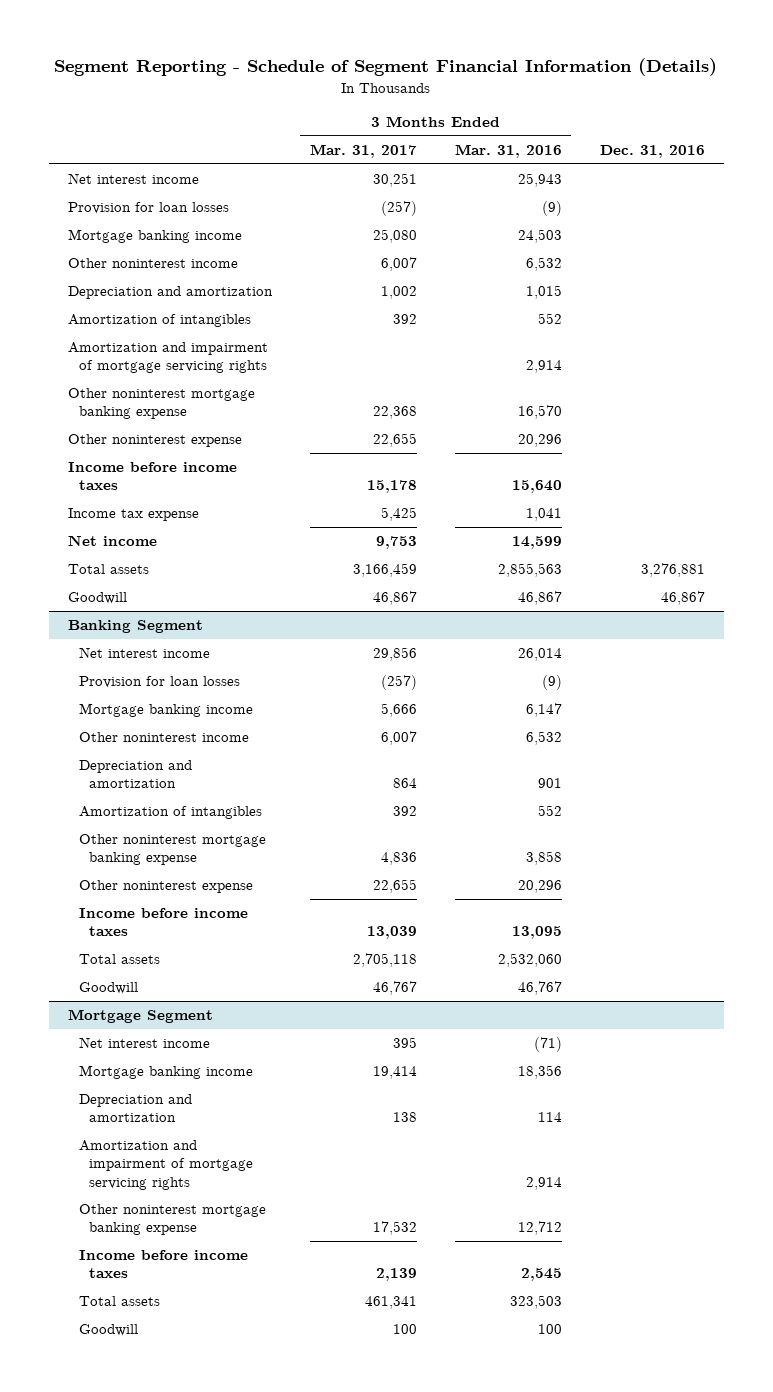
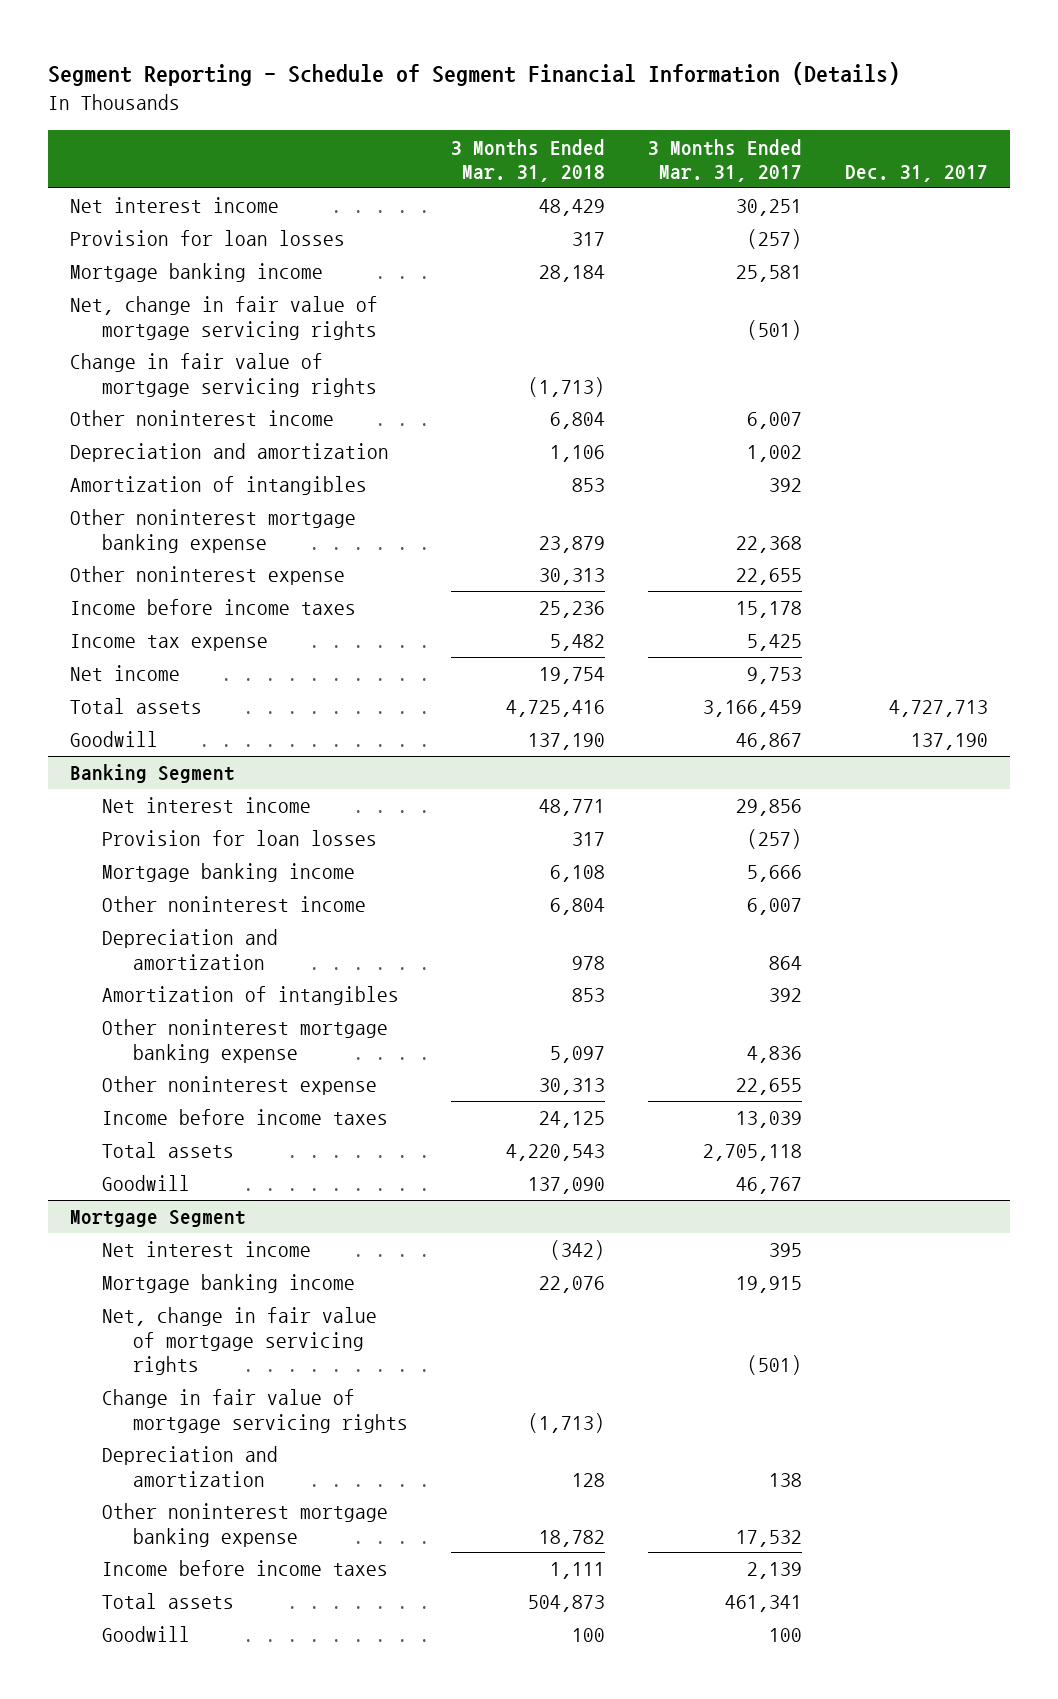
- | 3 Months Ended Mar. 31, 2017 | 3 Months Ended Mar. 31, 2016 | Dec. 31, 2016
+ | 3 Months Ended Mar. 31, 2018 | 3 Months Ended Mar. 31, 2017 | Dec. 31, 2017
- Mortgage banking income | 25,080 | 24,503 |
+ Mortgage banking income | 28,184 | 25,581 |
+ Net, change in fair value of mortgage servicing rights | | (501) |
+ Change in fair value of mortgage servicing rights | (1,713) | |
- Amortization and impairment of mortgage servicing rights | | 2,914 |
@ Mortgage Segment
- Mortgage banking income | 19,414 | 18,356 |
+ Mortgage banking income | 22,076 | 19,915 |
+ Net, change in fair value of mortgage servicing rights | | (501) |
+ Change in fair value of mortgage servicing rights | (1,713) | |
- Amortization and impairment of mortgage servicing rights | | 2,914 |

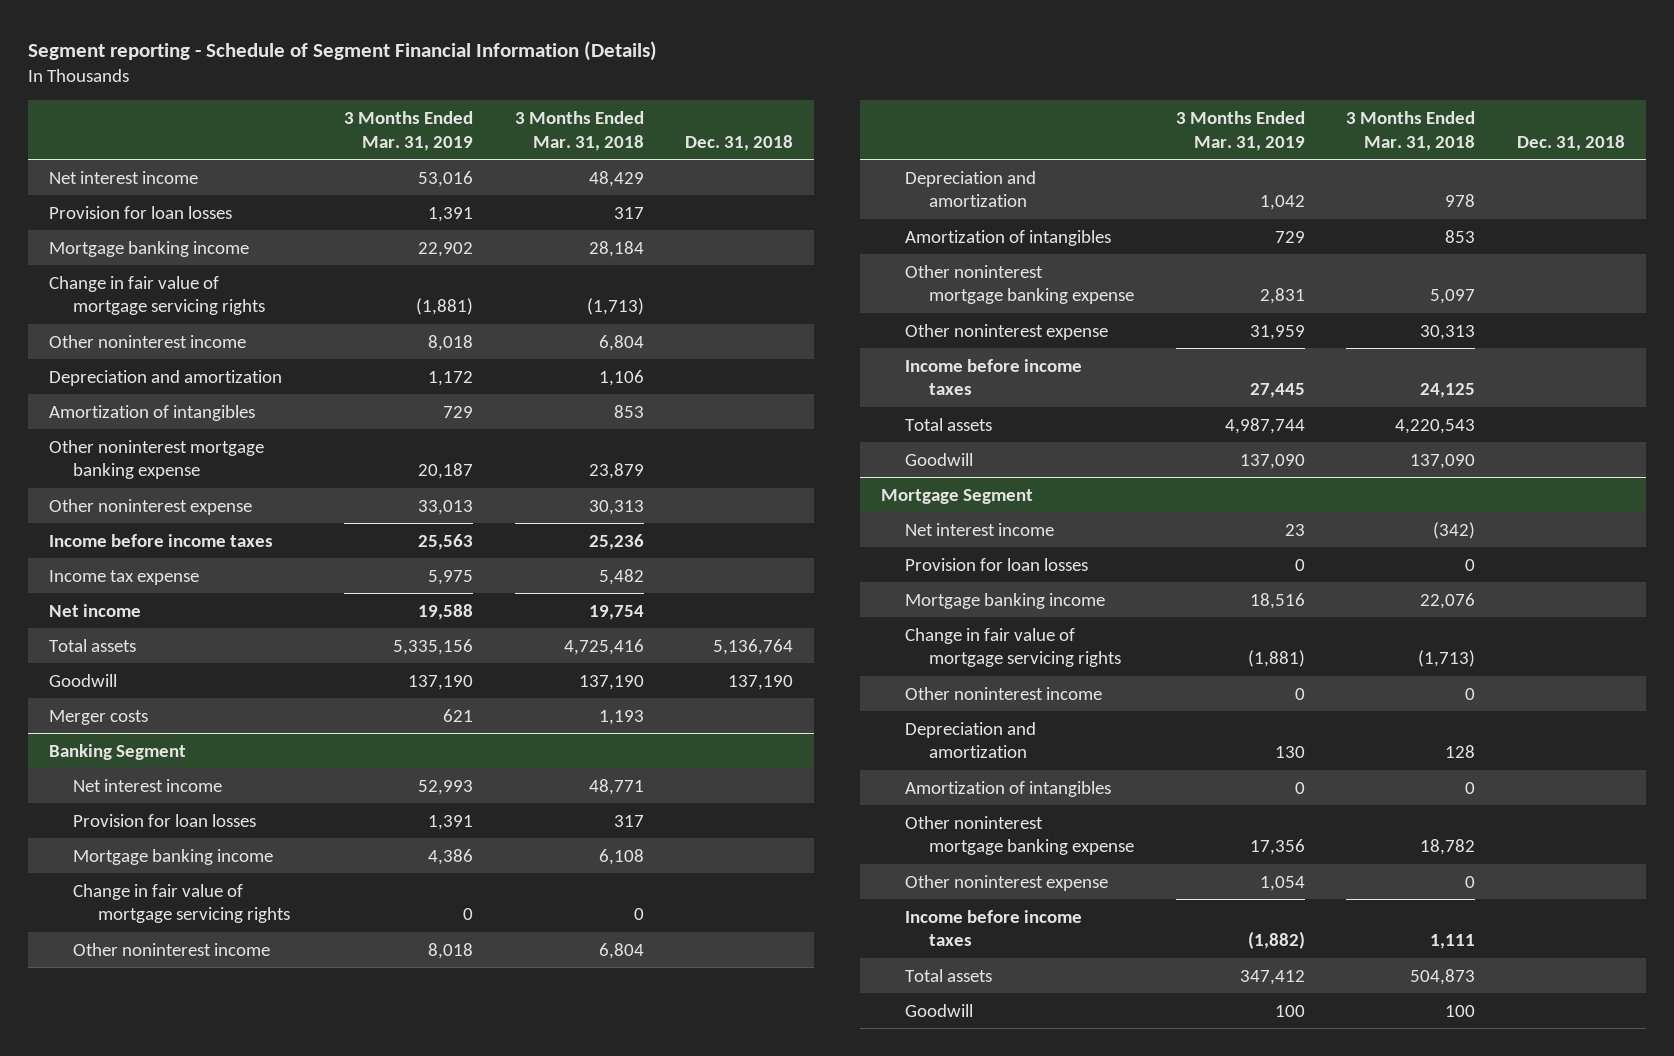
- Segment Reporting - Schedule of Segment Financial Information (Details)
+ Segment reporting - Schedule of Segment Financial Information (Details)
- | 3 Months Ended Mar. 31, 2018 | 3 Months Ended Mar. 31, 2017 | Dec. 31, 2017
+ | 3 Months Ended Mar. 31, 2019 | 3 Months Ended Mar. 31, 2018 | Dec. 31, 2018
- Net, change in fair value of mortgage servicing rights | | (501) |
+ Merger costs | 621 | 1,193 |
@ Banking Segment
+ Change in fair value of mortgage servicing rights | 0 | 0 |
@ Mortgage Segment
+ Provision for loan losses | 0 | 0 |
- Net, change in fair value of mortgage servicing rights | | (501) |
+ Other noninterest income | 0 | 0 |
+ Amortization of intangibles | 0 | 0 |
+ Other noninterest expense | 1,054 | 0 |

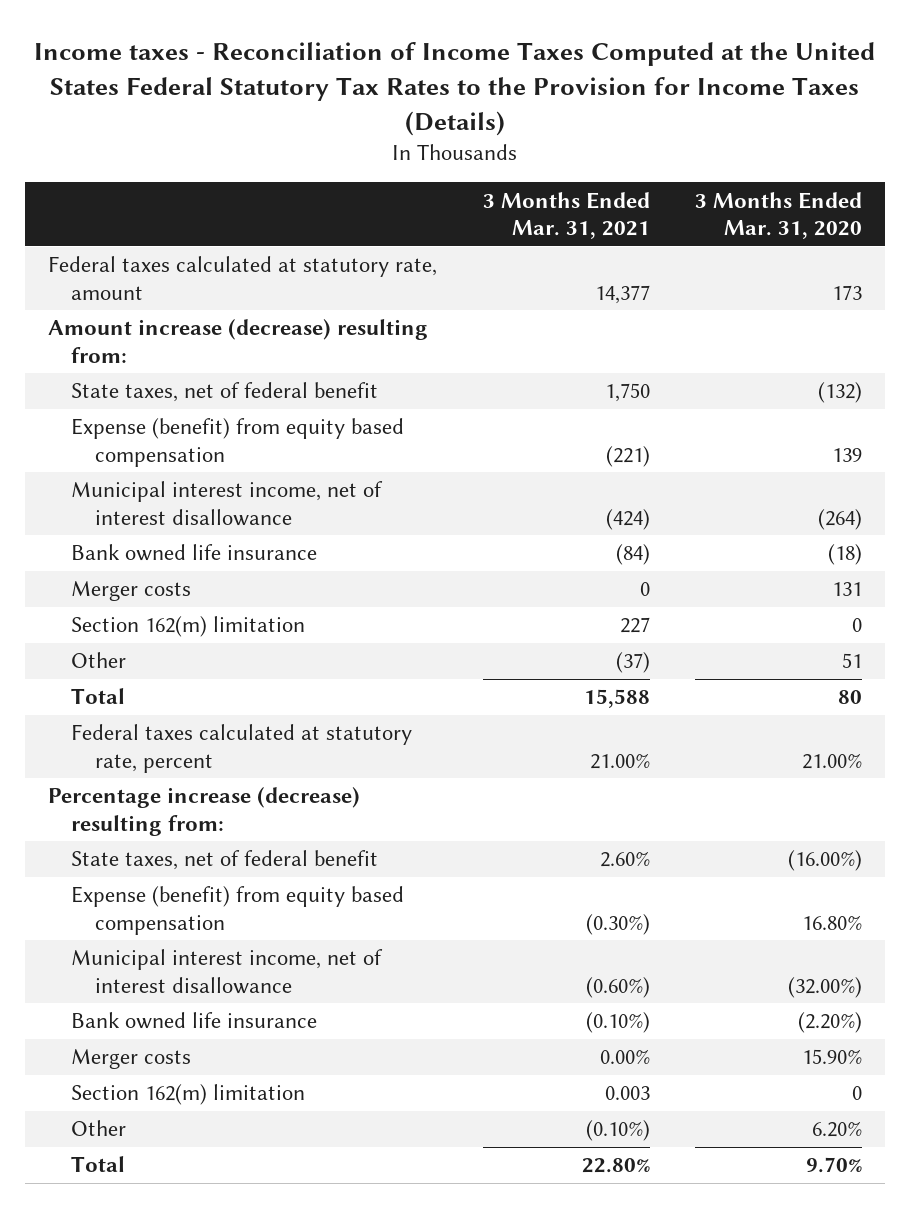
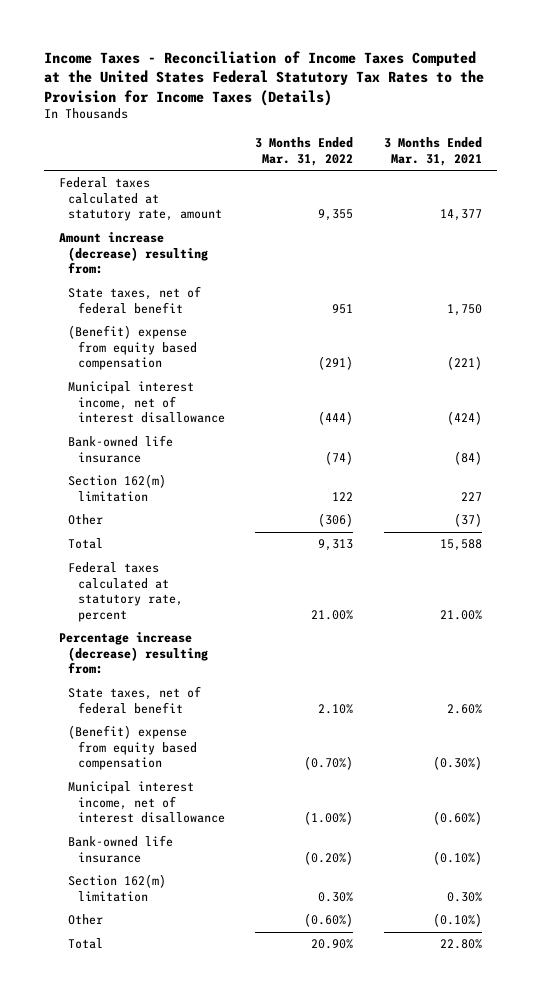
- Income taxes - Reconciliation of Income Taxes Computed at the United States Federal Statutory Tax Rates to the Provision for Income Taxes (Details)
+ Income Taxes - Reconciliation of Income Taxes Computed at the United States Federal Statutory Tax Rates to the Provision for Income Taxes (Details)
- | 3 Months Ended Mar. 31, 2021 | 3 Months Ended Mar. 31, 2020
+ | 3 Months Ended Mar. 31, 2022 | 3 Months Ended Mar. 31, 2021
- Expense (benefit) from equity based compensation | (221) | 139
+ (Benefit) expense from equity based compensation | (291) | (221)
- Bank owned life insurance | (84) | (18)
- Merger costs | 0 | 131
+ Bank-owned life insurance | (74) | (84)
- Expense (benefit) from equity based compensation | (0.30%) | 16.80%
+ (Benefit) expense from equity based compensation | (0.70%) | (0.30%)
- Bank owned life insurance | (0.10%) | (2.20%)
- Merger costs | 0.00% | 15.90%
- Section 162(m) limitation | 0.003 | 0
+ Bank-owned life insurance | (0.20%) | (0.10%)
+ Section 162(m) limitation | 0.30% | 0.30%

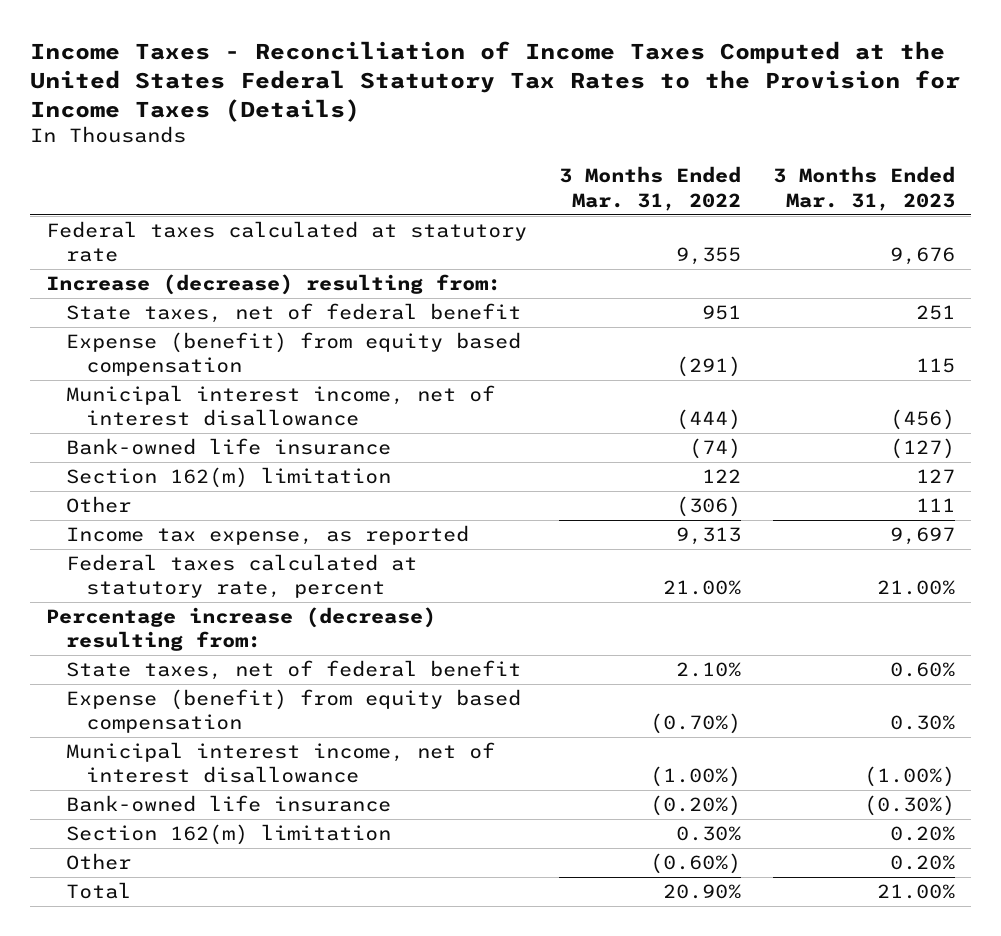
- | 3 Months Ended Mar. 31, 2022 | 3 Months Ended Mar. 31, 2021
+ | 3 Months Ended Mar. 31, 2022 | 3 Months Ended Mar. 31, 2023
- Federal taxes calculated at statutory rate, amount | 9,355 | 14,377
- Amount increase (decrease) resulting from:
+ Federal taxes calculated at statutory rate | 9,355 | 9,676
+ Increase (decrease) resulting from:
- (Benefit) expense from equity based compensation | (291) | (221)
+ Expense (benefit) from equity based compensation | (291) | 115
- Total | 9,313 | 15,588
+ Income tax expense, as reported | 9,313 | 9,697
- (Benefit) expense from equity based compensation | (0.70%) | (0.30%)
+ Expense (benefit) from equity based compensation | (0.70%) | 0.30%

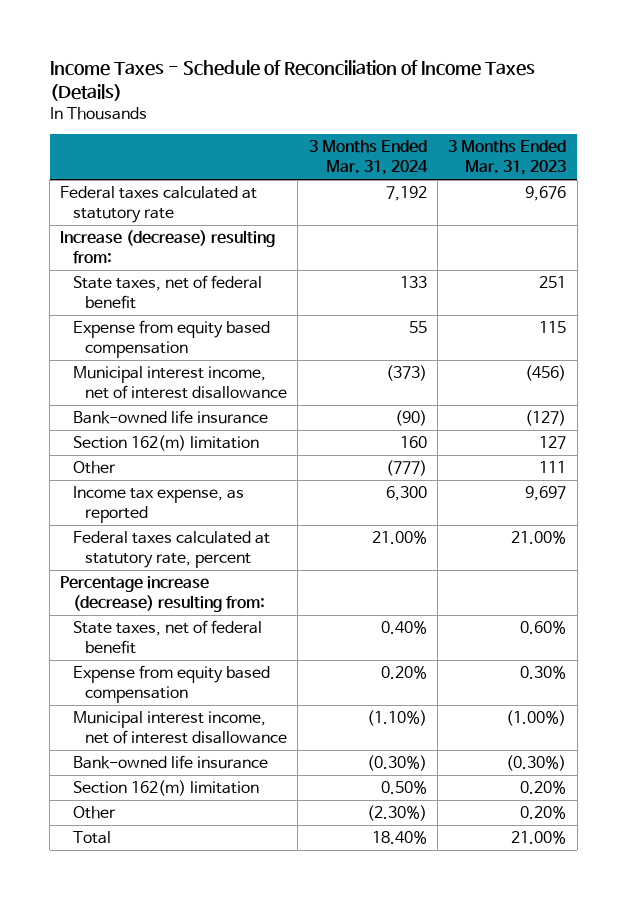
- Income Taxes - Reconciliation of Income Taxes Computed at the United States Federal Statutory Tax Rates to the Provision for Income Taxes (Details)
+ Income Taxes - Schedule of Reconciliation of Income Taxes (Details)
- | 3 Months Ended Mar. 31, 2022 | 3 Months Ended Mar. 31, 2023
+ | 3 Months Ended Mar. 31, 2024 | 3 Months Ended Mar. 31, 2023
- Expense (benefit) from equity based compensation | (291) | 115
+ Expense from equity based compensation | 55 | 115
- Expense (benefit) from equity based compensation | (0.70%) | 0.30%
+ Expense from equity based compensation | 0.20% | 0.30%

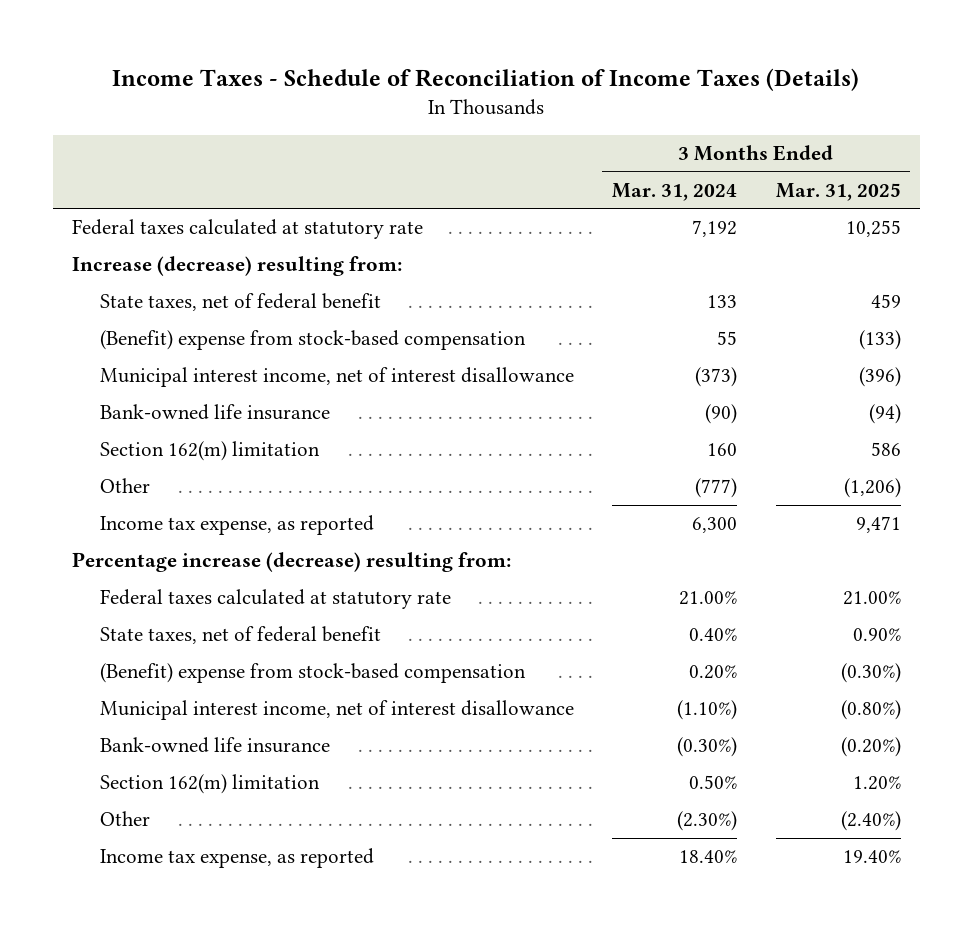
- | 3 Months Ended Mar. 31, 2024 | 3 Months Ended Mar. 31, 2023
+ | 3 Months Ended Mar. 31, 2024 | 3 Months Ended Mar. 31, 2025
- Expense from equity based compensation | 55 | 115
+ (Benefit) expense from stock-based compensation | 55 | (133)
- Federal taxes calculated at statutory rate, percent | 21.00% | 21.00%
+ Federal taxes calculated at statutory rate | 21.00% | 21.00%
- Expense from equity based compensation | 0.20% | 0.30%
+ (Benefit) expense from stock-based compensation | 0.20% | (0.30%)
- Total | 18.40% | 21.00%
+ Income tax expense, as reported | 18.40% | 19.40%

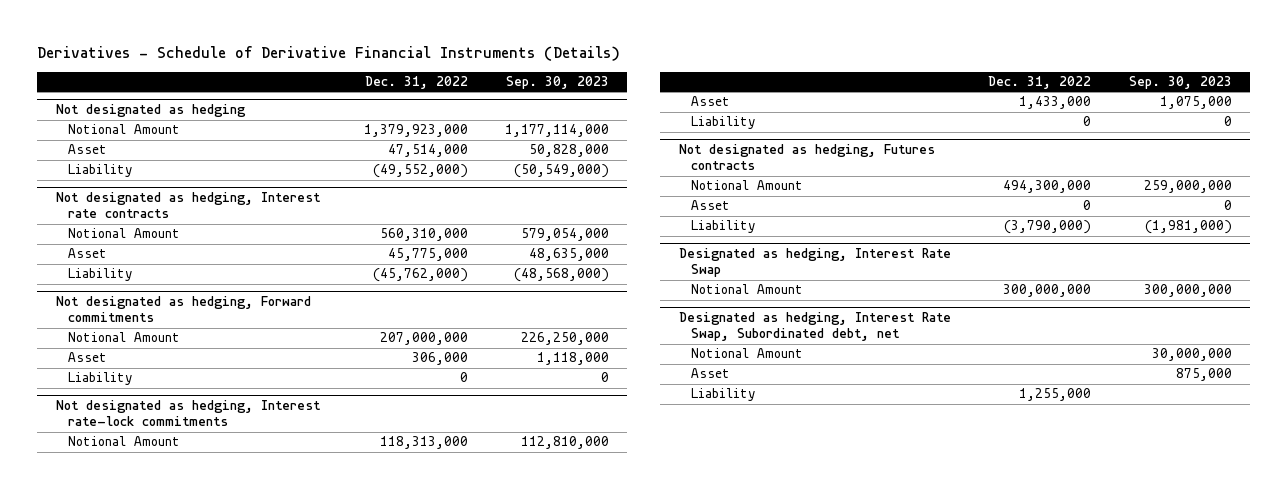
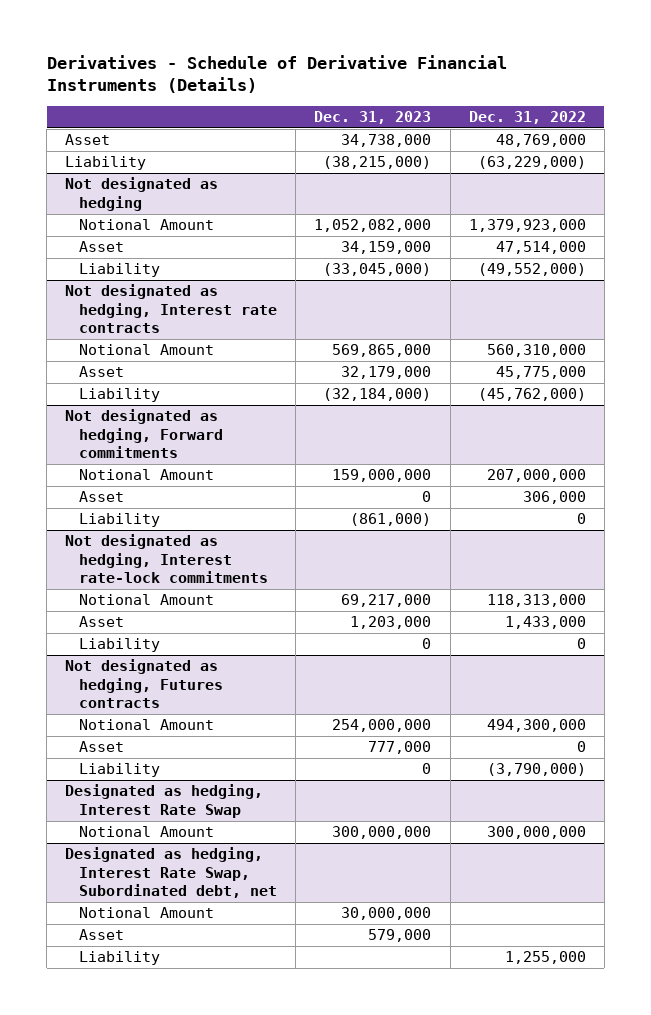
- | Dec. 31, 2022 | Sep. 30, 2023
+ | Dec. 31, 2023 | Dec. 31, 2022
+ Asset | 34,738,000 | 48,769,000
+ Liability | (38,215,000) | (63,229,000)

